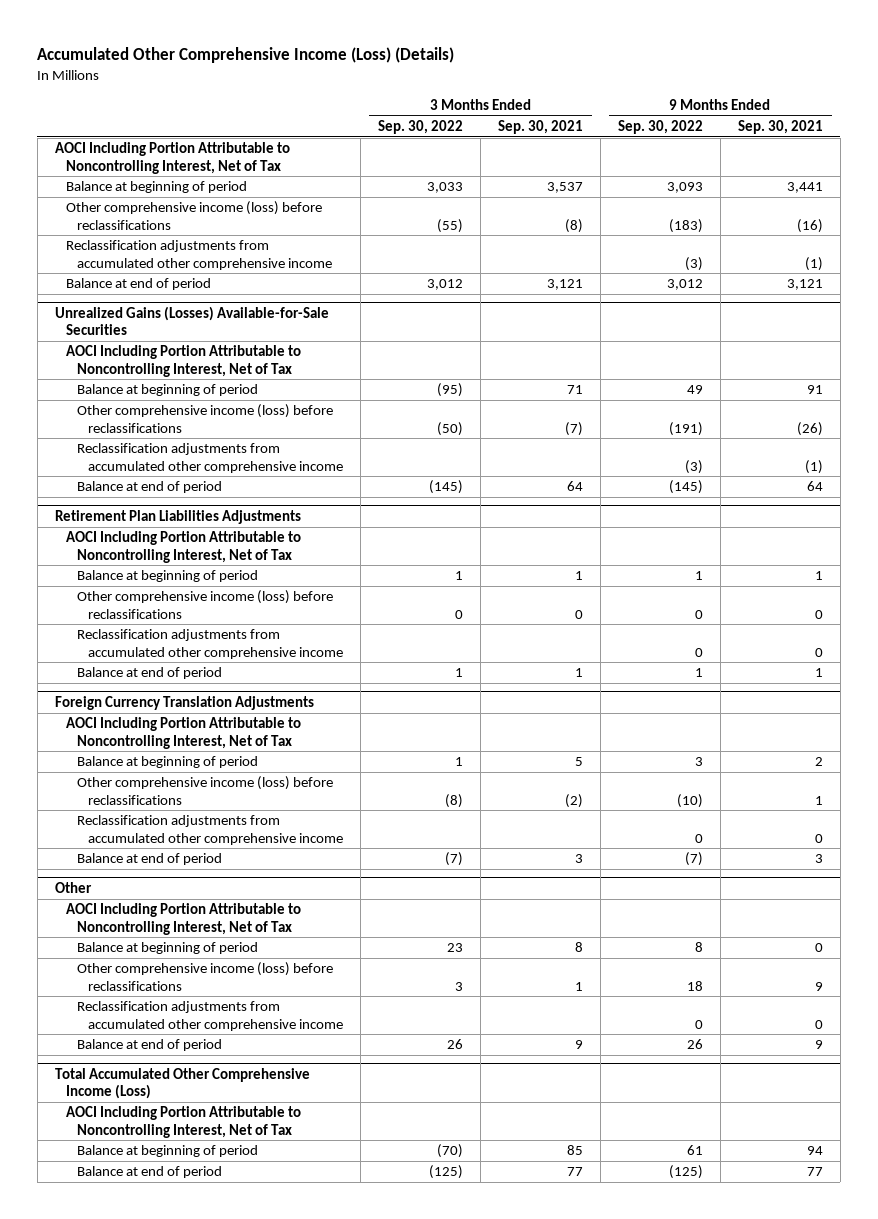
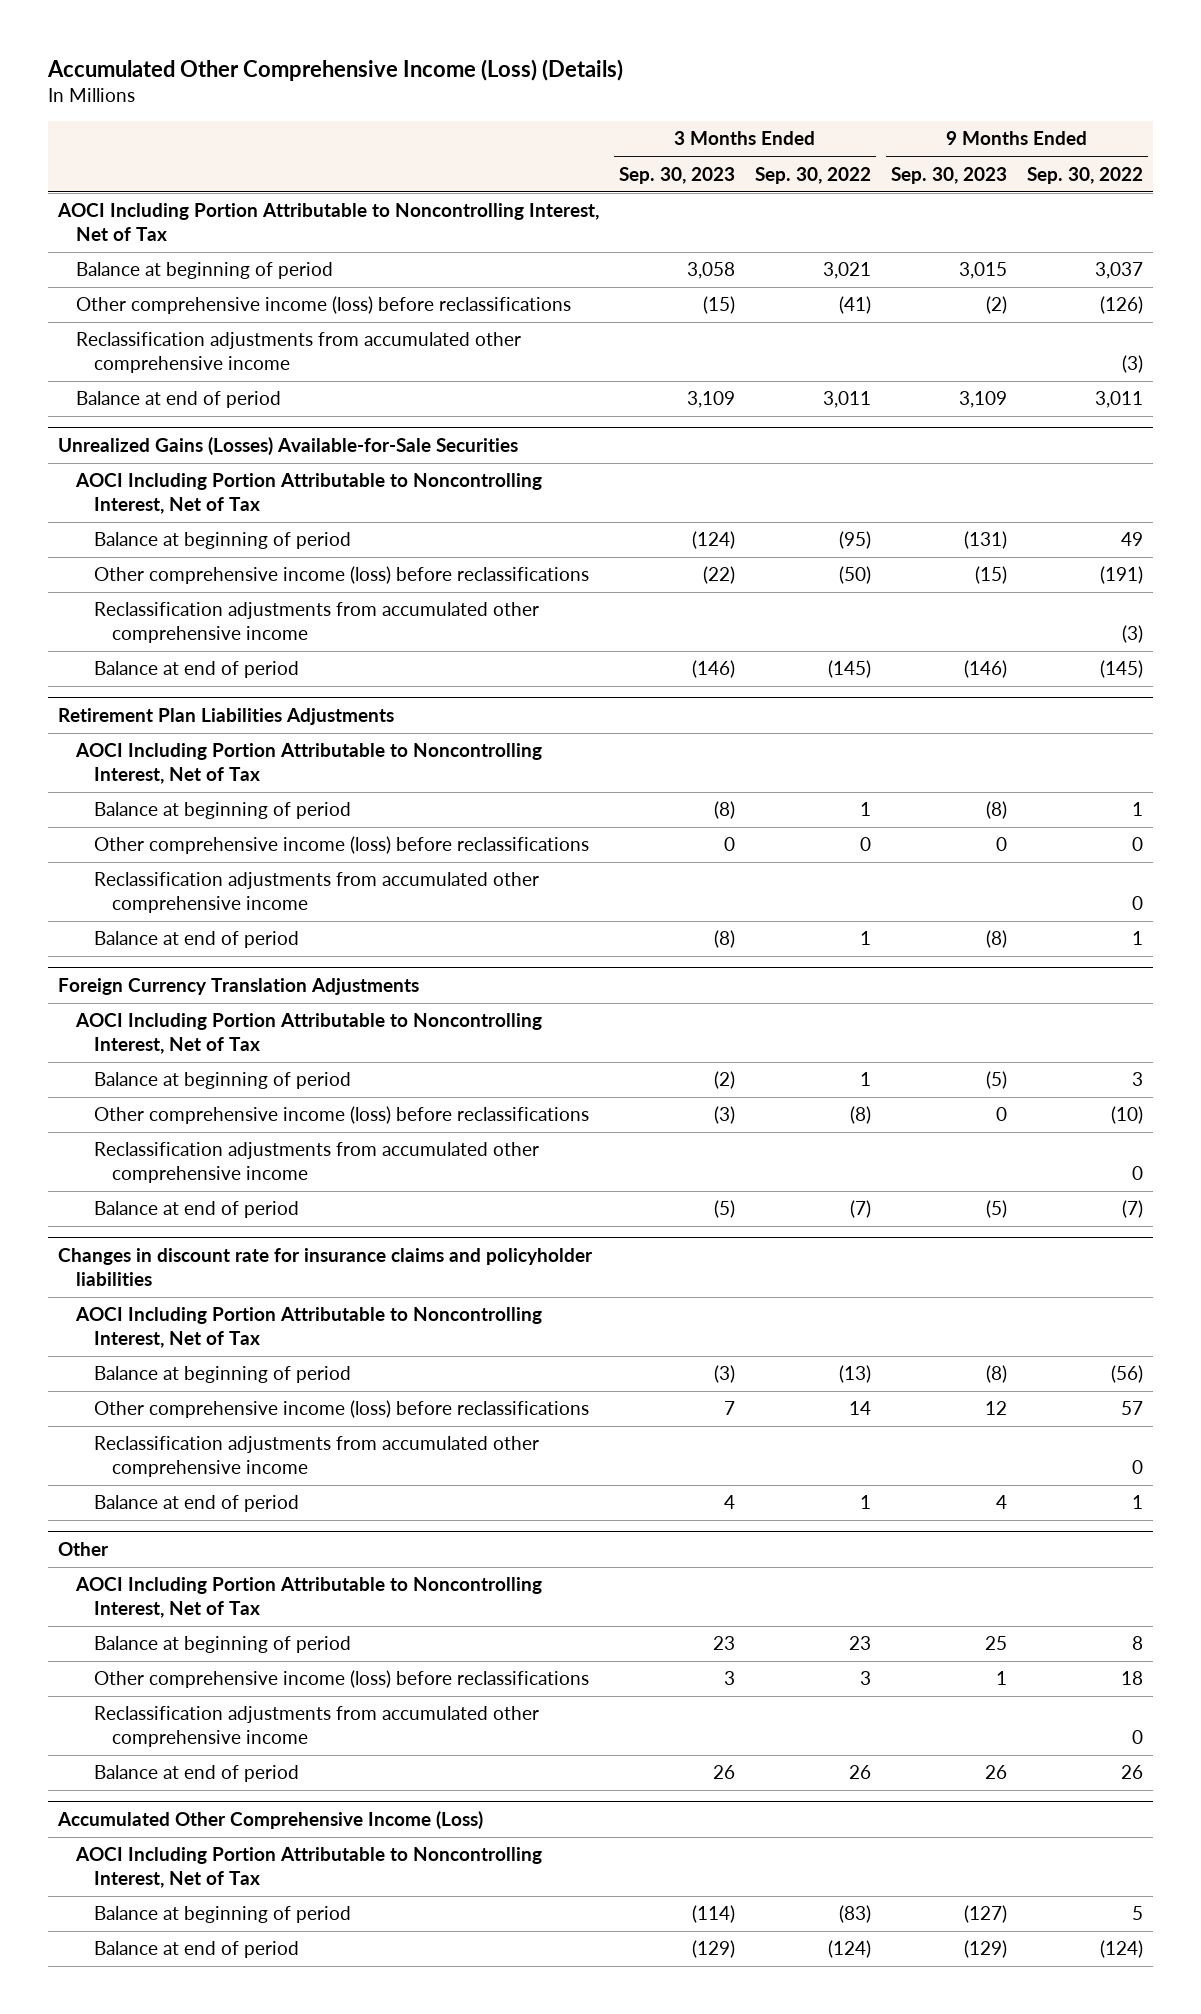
- | 3 Months Ended Sep. 30, 2022 | 3 Months Ended Sep. 30, 2021 | 9 Months Ended Sep. 30, 2022 | 9 Months Ended Sep. 30, 2021
+ | 3 Months Ended Sep. 30, 2023 | 3 Months Ended Sep. 30, 2022 | 9 Months Ended Sep. 30, 2023 | 9 Months Ended Sep. 30, 2022
- Balance at beginning of period | 3,033 | 3,537 | 3,093 | 3,441
- Other comprehensive income (loss) before reclassifications | (55) | (8) | (183) | (16)
+ Balance at beginning of period | 3,058 | 3,021 | 3,015 | 3,037
+ Other comprehensive income (loss) before reclassifications | (15) | (41) | (2) | (126)
- Balance at end of period | 3,012 | 3,121 | 3,012 | 3,121
+ Balance at end of period | 3,109 | 3,011 | 3,109 | 3,011
+ Changes in discount rate for insurance claims and policyholder liabilities
+ AOCI Including Portion Attributable to Noncontrolling Interest, Net of Tax
+ Balance at beginning of period | (3) | (13) | (8) | (56)
+ Other comprehensive income (loss) before reclassifications | 7 | 14 | 12 | 57
+ Reclassification adjustments from accumulated other comprehensive income | | | | 0
+ Balance at end of period | 4 | 1 | 4 | 1
- Total Accumulated Other Comprehensive Income (Loss)
+ Accumulated Other Comprehensive Income (Loss)
- Balance at beginning of period | (70) | 85 | 61 | 94
- Balance at end of period | (125) | 77 | (125) | 77
+ Balance at beginning of period | (114) | (83) | (127) | 5
+ Balance at end of period | (129) | (124) | (129) | (124)

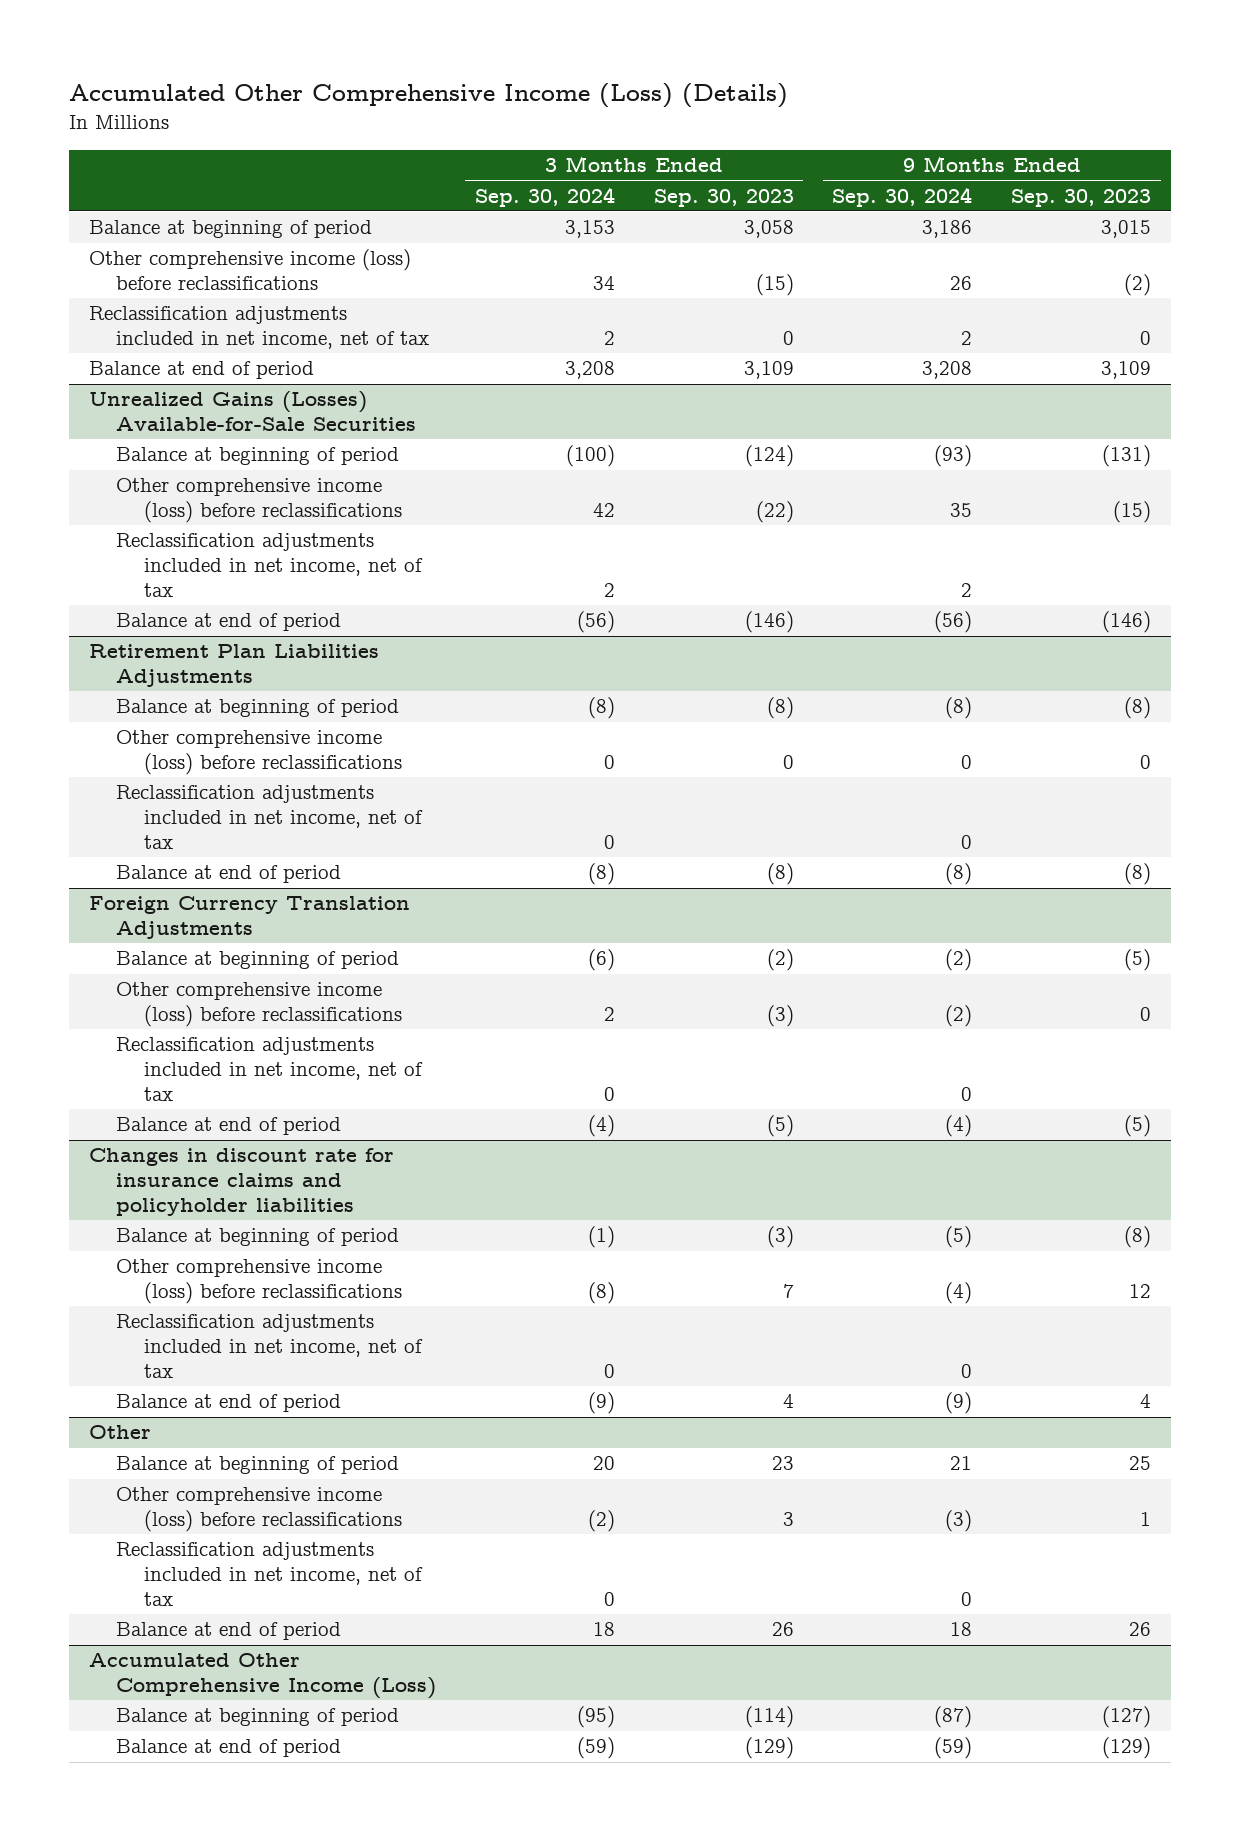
- | 3 Months Ended Sep. 30, 2023 | 3 Months Ended Sep. 30, 2022 | 9 Months Ended Sep. 30, 2023 | 9 Months Ended Sep. 30, 2022
+ | 3 Months Ended Sep. 30, 2024 | 3 Months Ended Sep. 30, 2023 | 9 Months Ended Sep. 30, 2024 | 9 Months Ended Sep. 30, 2023
- AOCI Including Portion Attributable to Noncontrolling Interest, Net of Tax
- Reclassification adjustments from accumulated other comprehensive income | | | | (3)
+ Reclassification adjustments included in net income, net of tax | 2 | 0 | 2 | 0
@ Unrealized Gains (Losses) Available-for-Sale Securities
- AOCI Including Portion Attributable to Noncontrolling Interest, Net of Tax
- Reclassification adjustments from accumulated other comprehensive income | | | | (3)
+ Reclassification adjustments included in net income, net of tax | 2 | | 2 |
@ Retirement Plan Liabilities Adjustments
- AOCI Including Portion Attributable to Noncontrolling Interest, Net of Tax
- Reclassification adjustments from accumulated other comprehensive income | | | | 0
+ Reclassification adjustments included in net income, net of tax | 0 | | 0 |
@ Foreign Currency Translation Adjustments
- AOCI Including Portion Attributable to Noncontrolling Interest, Net of Tax
- Reclassification adjustments from accumulated other comprehensive income | | | | 0
+ Reclassification adjustments included in net income, net of tax | 0 | | 0 |
@ Changes in discount rate for insurance claims and policyholder liabilities
- AOCI Including Portion Attributable to Noncontrolling Interest, Net of Tax
- Reclassification adjustments from accumulated other comprehensive income | | | | 0
+ Reclassification adjustments included in net income, net of tax | 0 | | 0 |
@ Other
- AOCI Including Portion Attributable to Noncontrolling Interest, Net of Tax
- Reclassification adjustments from accumulated other comprehensive income | | | | 0
+ Reclassification adjustments included in net income, net of tax | 0 | | 0 |
@ Accumulated Other Comprehensive Income (Loss)
- AOCI Including Portion Attributable to Noncontrolling Interest, Net of Tax

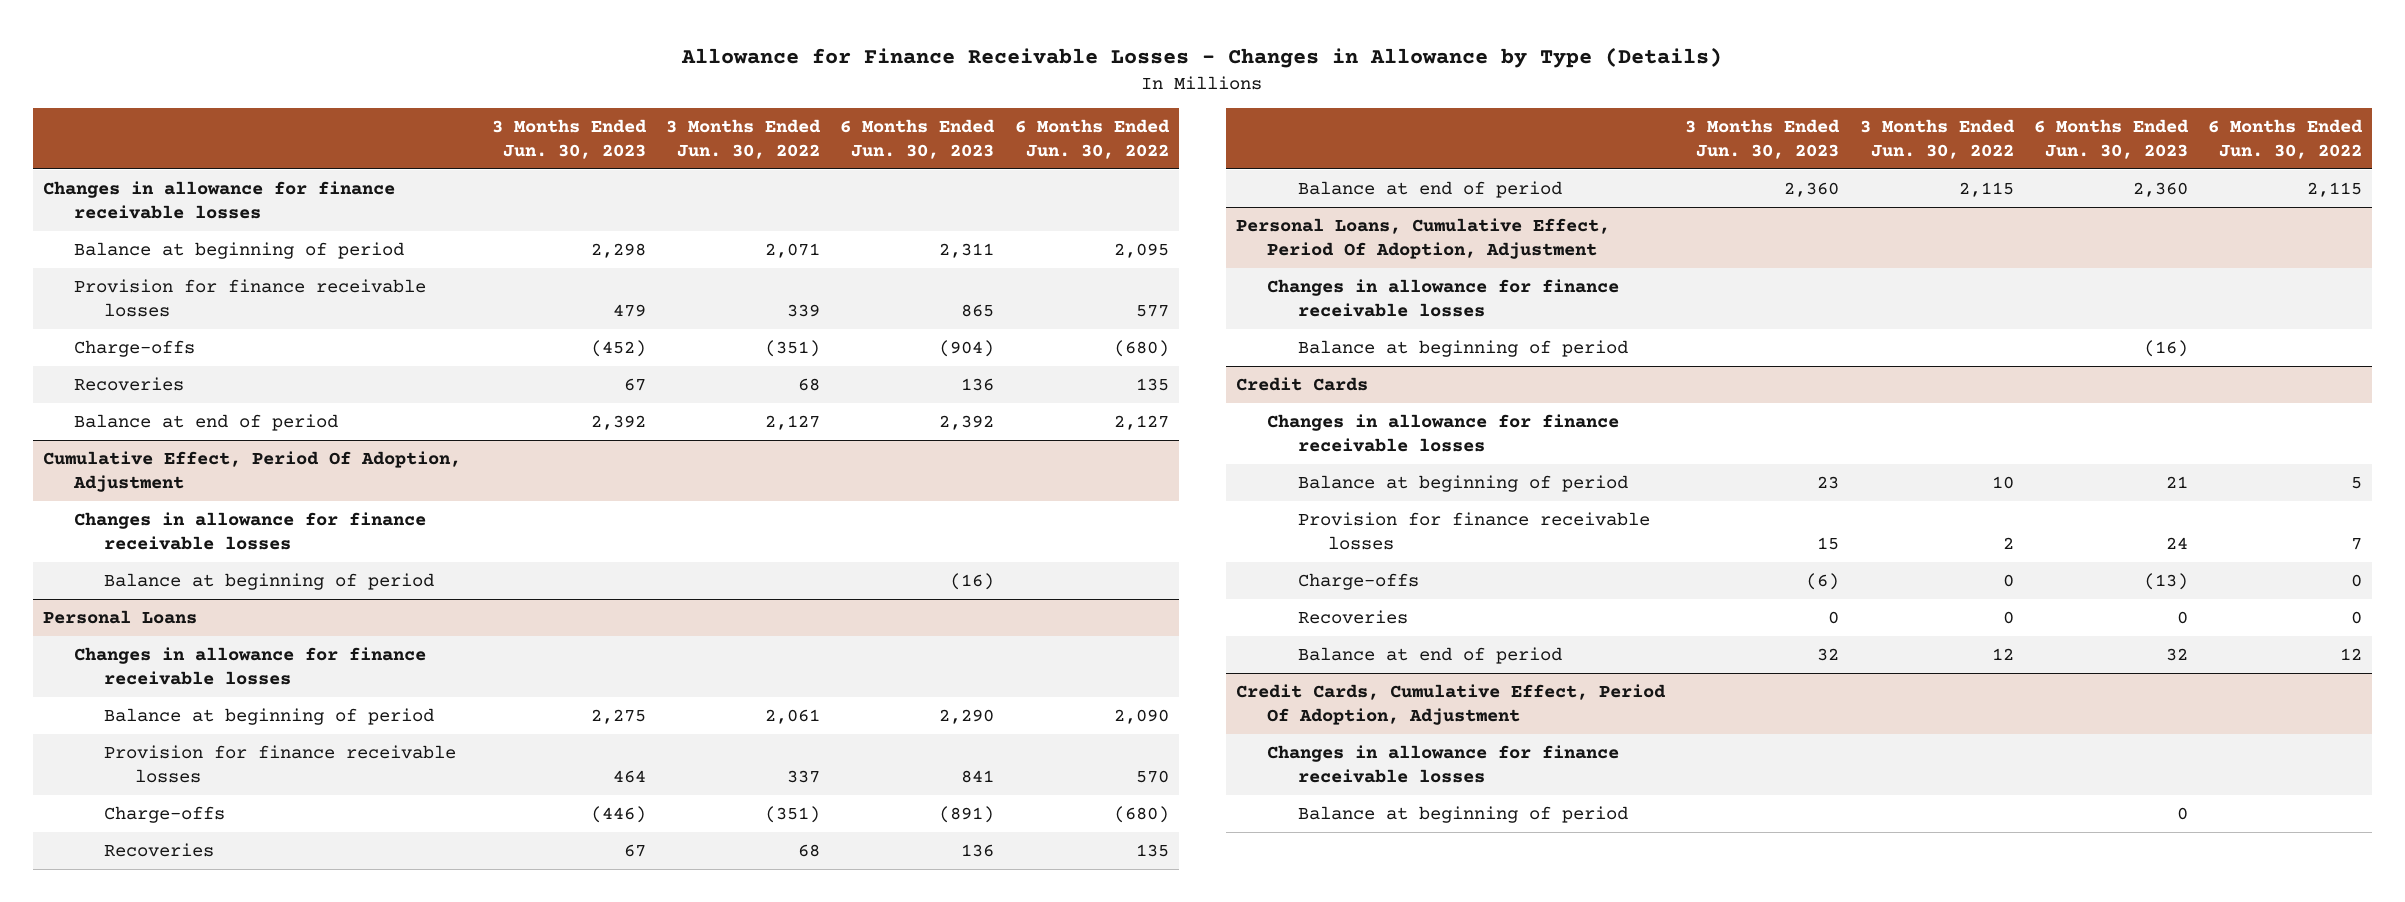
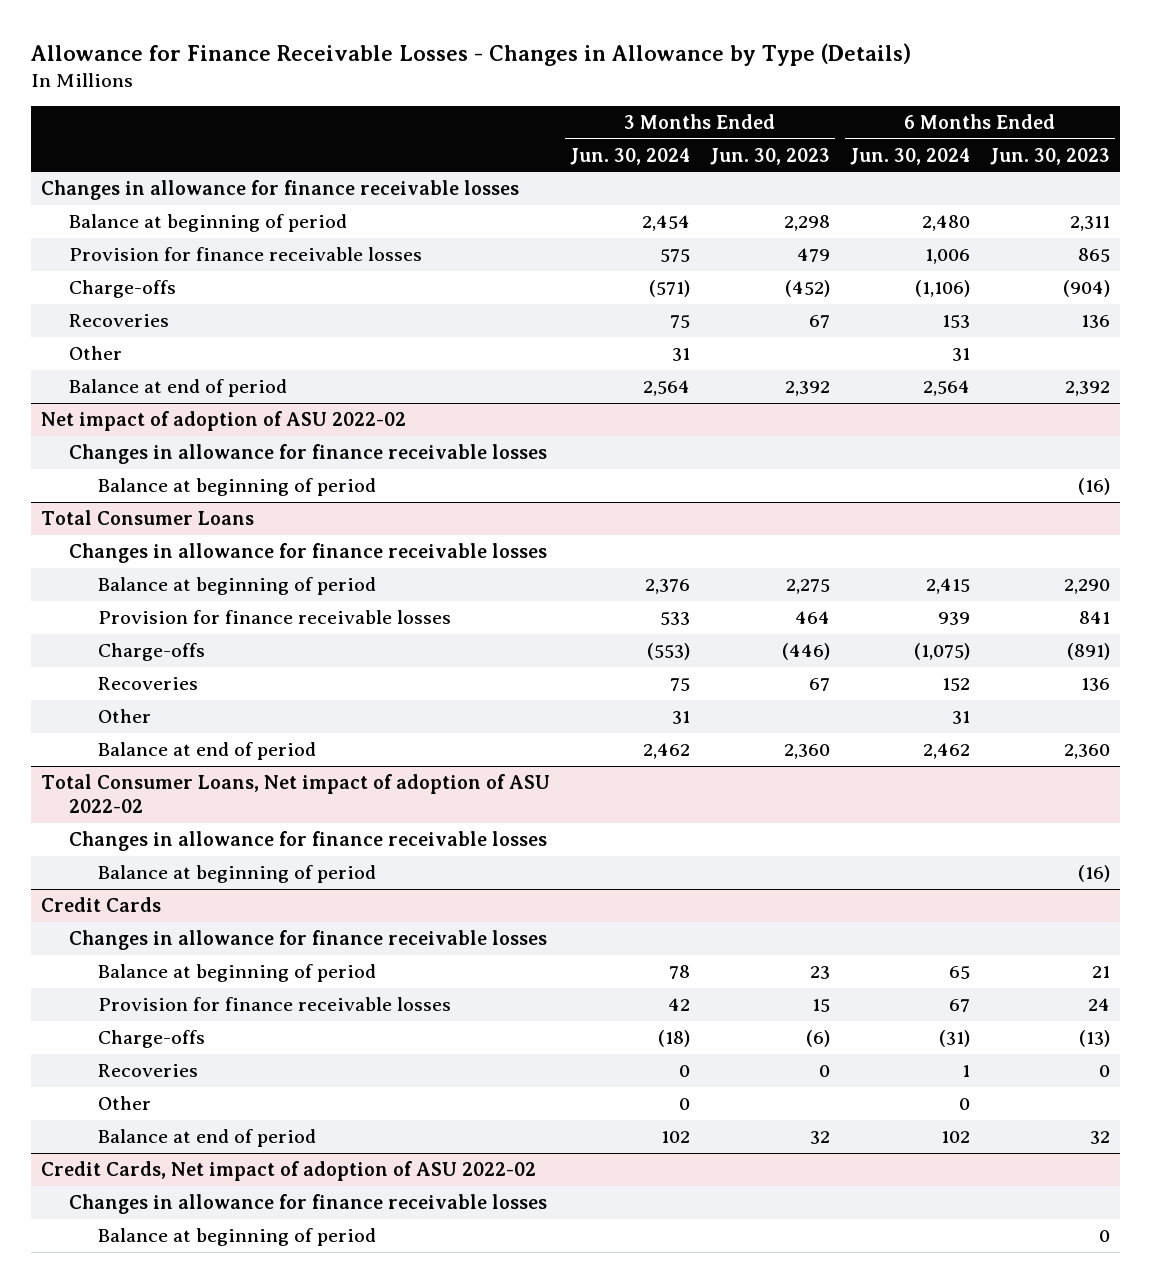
- | 3 Months Ended Jun. 30, 2023 | 3 Months Ended Jun. 30, 2022 | 6 Months Ended Jun. 30, 2023 | 6 Months Ended Jun. 30, 2022
+ | 3 Months Ended Jun. 30, 2024 | 3 Months Ended Jun. 30, 2023 | 6 Months Ended Jun. 30, 2024 | 6 Months Ended Jun. 30, 2023
+ Other | 31 | | 31 |
- Cumulative Effect, Period Of Adoption, Adjustment
+ Net impact of adoption of ASU 2022-02
- Personal Loans
+ Total Consumer Loans
+ Other | 31 | | 31 |
- Personal Loans, Cumulative Effect, Period Of Adoption, Adjustment
+ Total Consumer Loans, Net impact of adoption of ASU 2022-02
@ Credit Cards
+ Other | 0 | | 0 |
- Credit Cards, Cumulative Effect, Period Of Adoption, Adjustment
+ Credit Cards, Net impact of adoption of ASU 2022-02

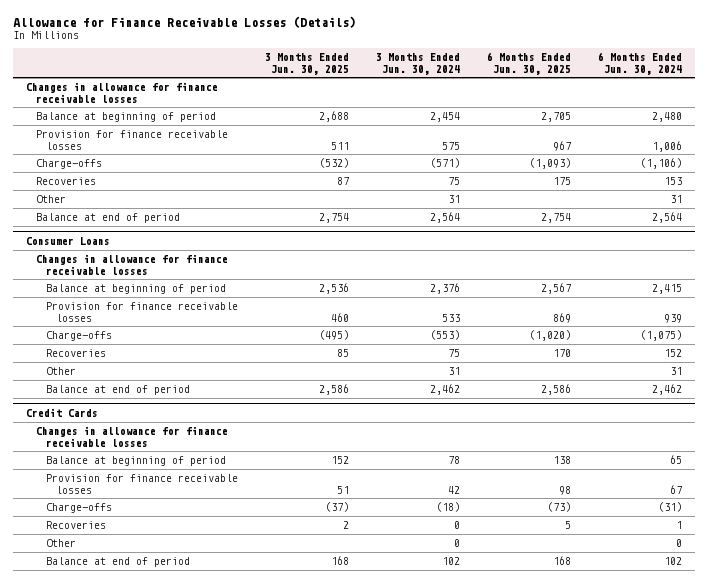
- Allowance for Finance Receivable Losses - Changes in Allowance by Type (Details)
+ Allowance for Finance Receivable Losses (Details)
- | 3 Months Ended Jun. 30, 2024 | 3 Months Ended Jun. 30, 2023 | 6 Months Ended Jun. 30, 2024 | 6 Months Ended Jun. 30, 2023
+ | 3 Months Ended Jun. 30, 2025 | 3 Months Ended Jun. 30, 2024 | 6 Months Ended Jun. 30, 2025 | 6 Months Ended Jun. 30, 2024
- Net impact of adoption of ASU 2022-02
- Changes in allowance for finance receivable losses
- Balance at beginning of period | | | | (16)
- Total Consumer Loans
+ Consumer Loans
- Total Consumer Loans, Net impact of adoption of ASU 2022-02
- Changes in allowance for finance receivable losses
- Balance at beginning of period | | | | (16)
- Credit Cards, Net impact of adoption of ASU 2022-02
- Changes in allowance for finance receivable losses
- Balance at beginning of period | | | | 0

